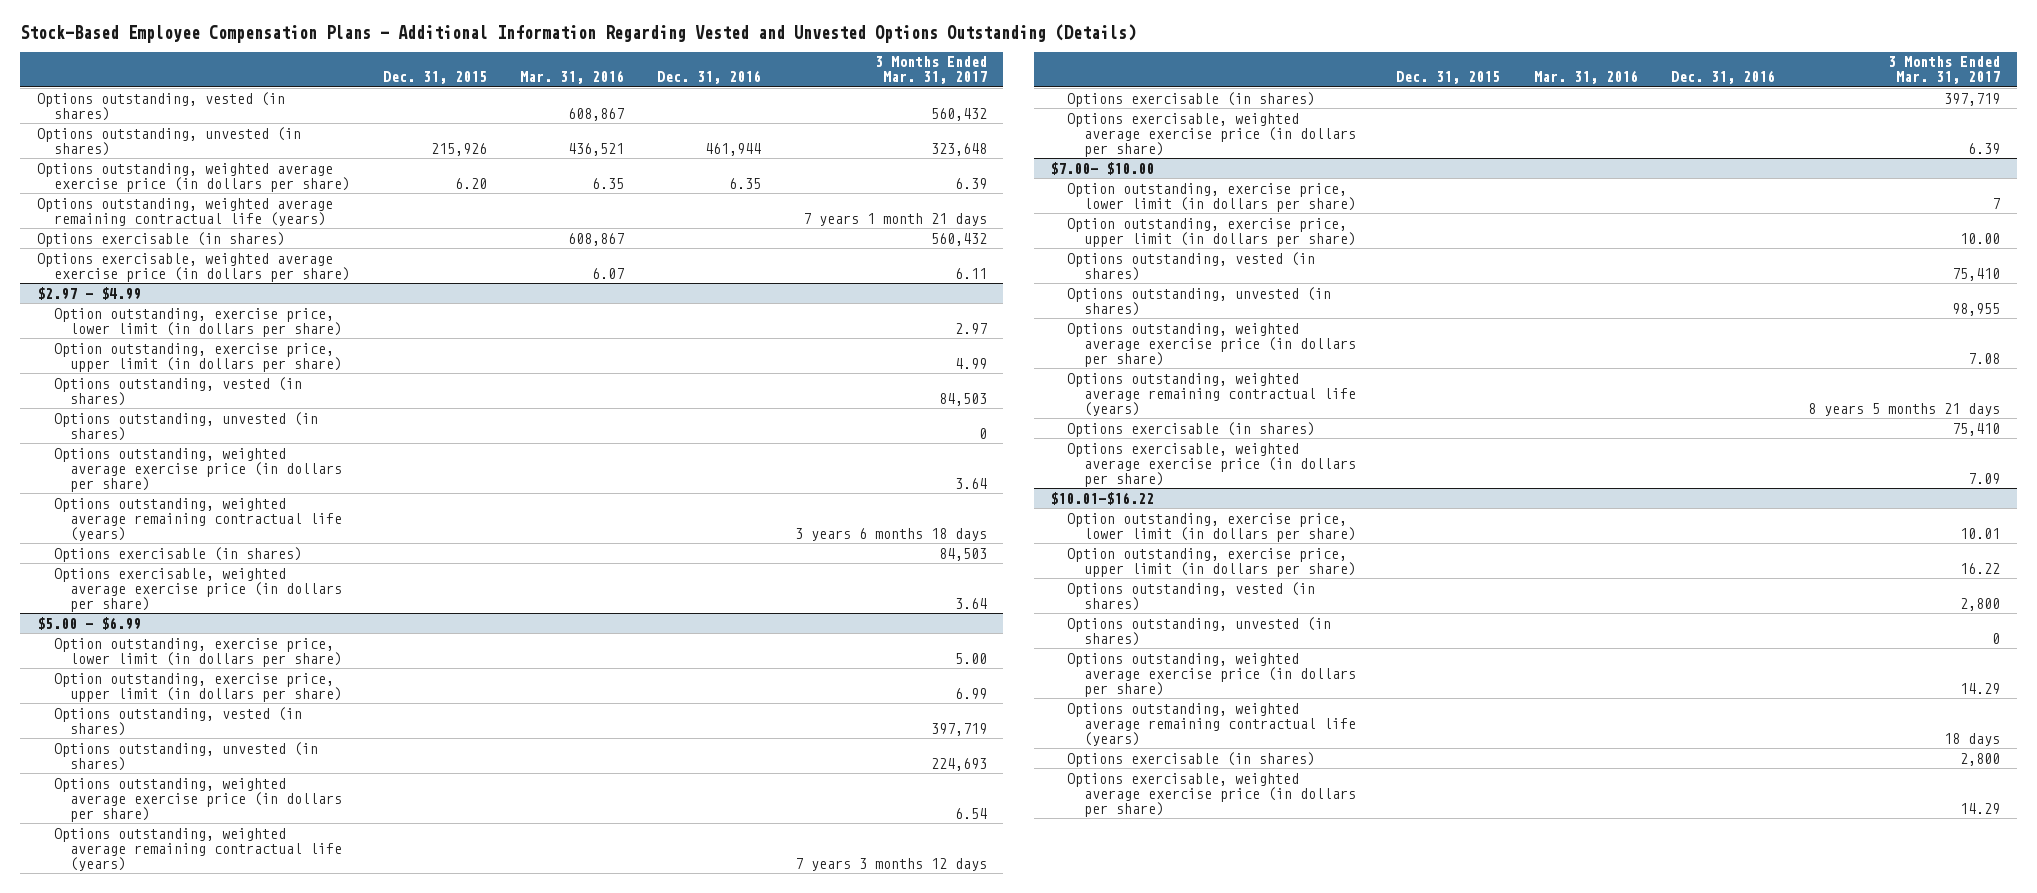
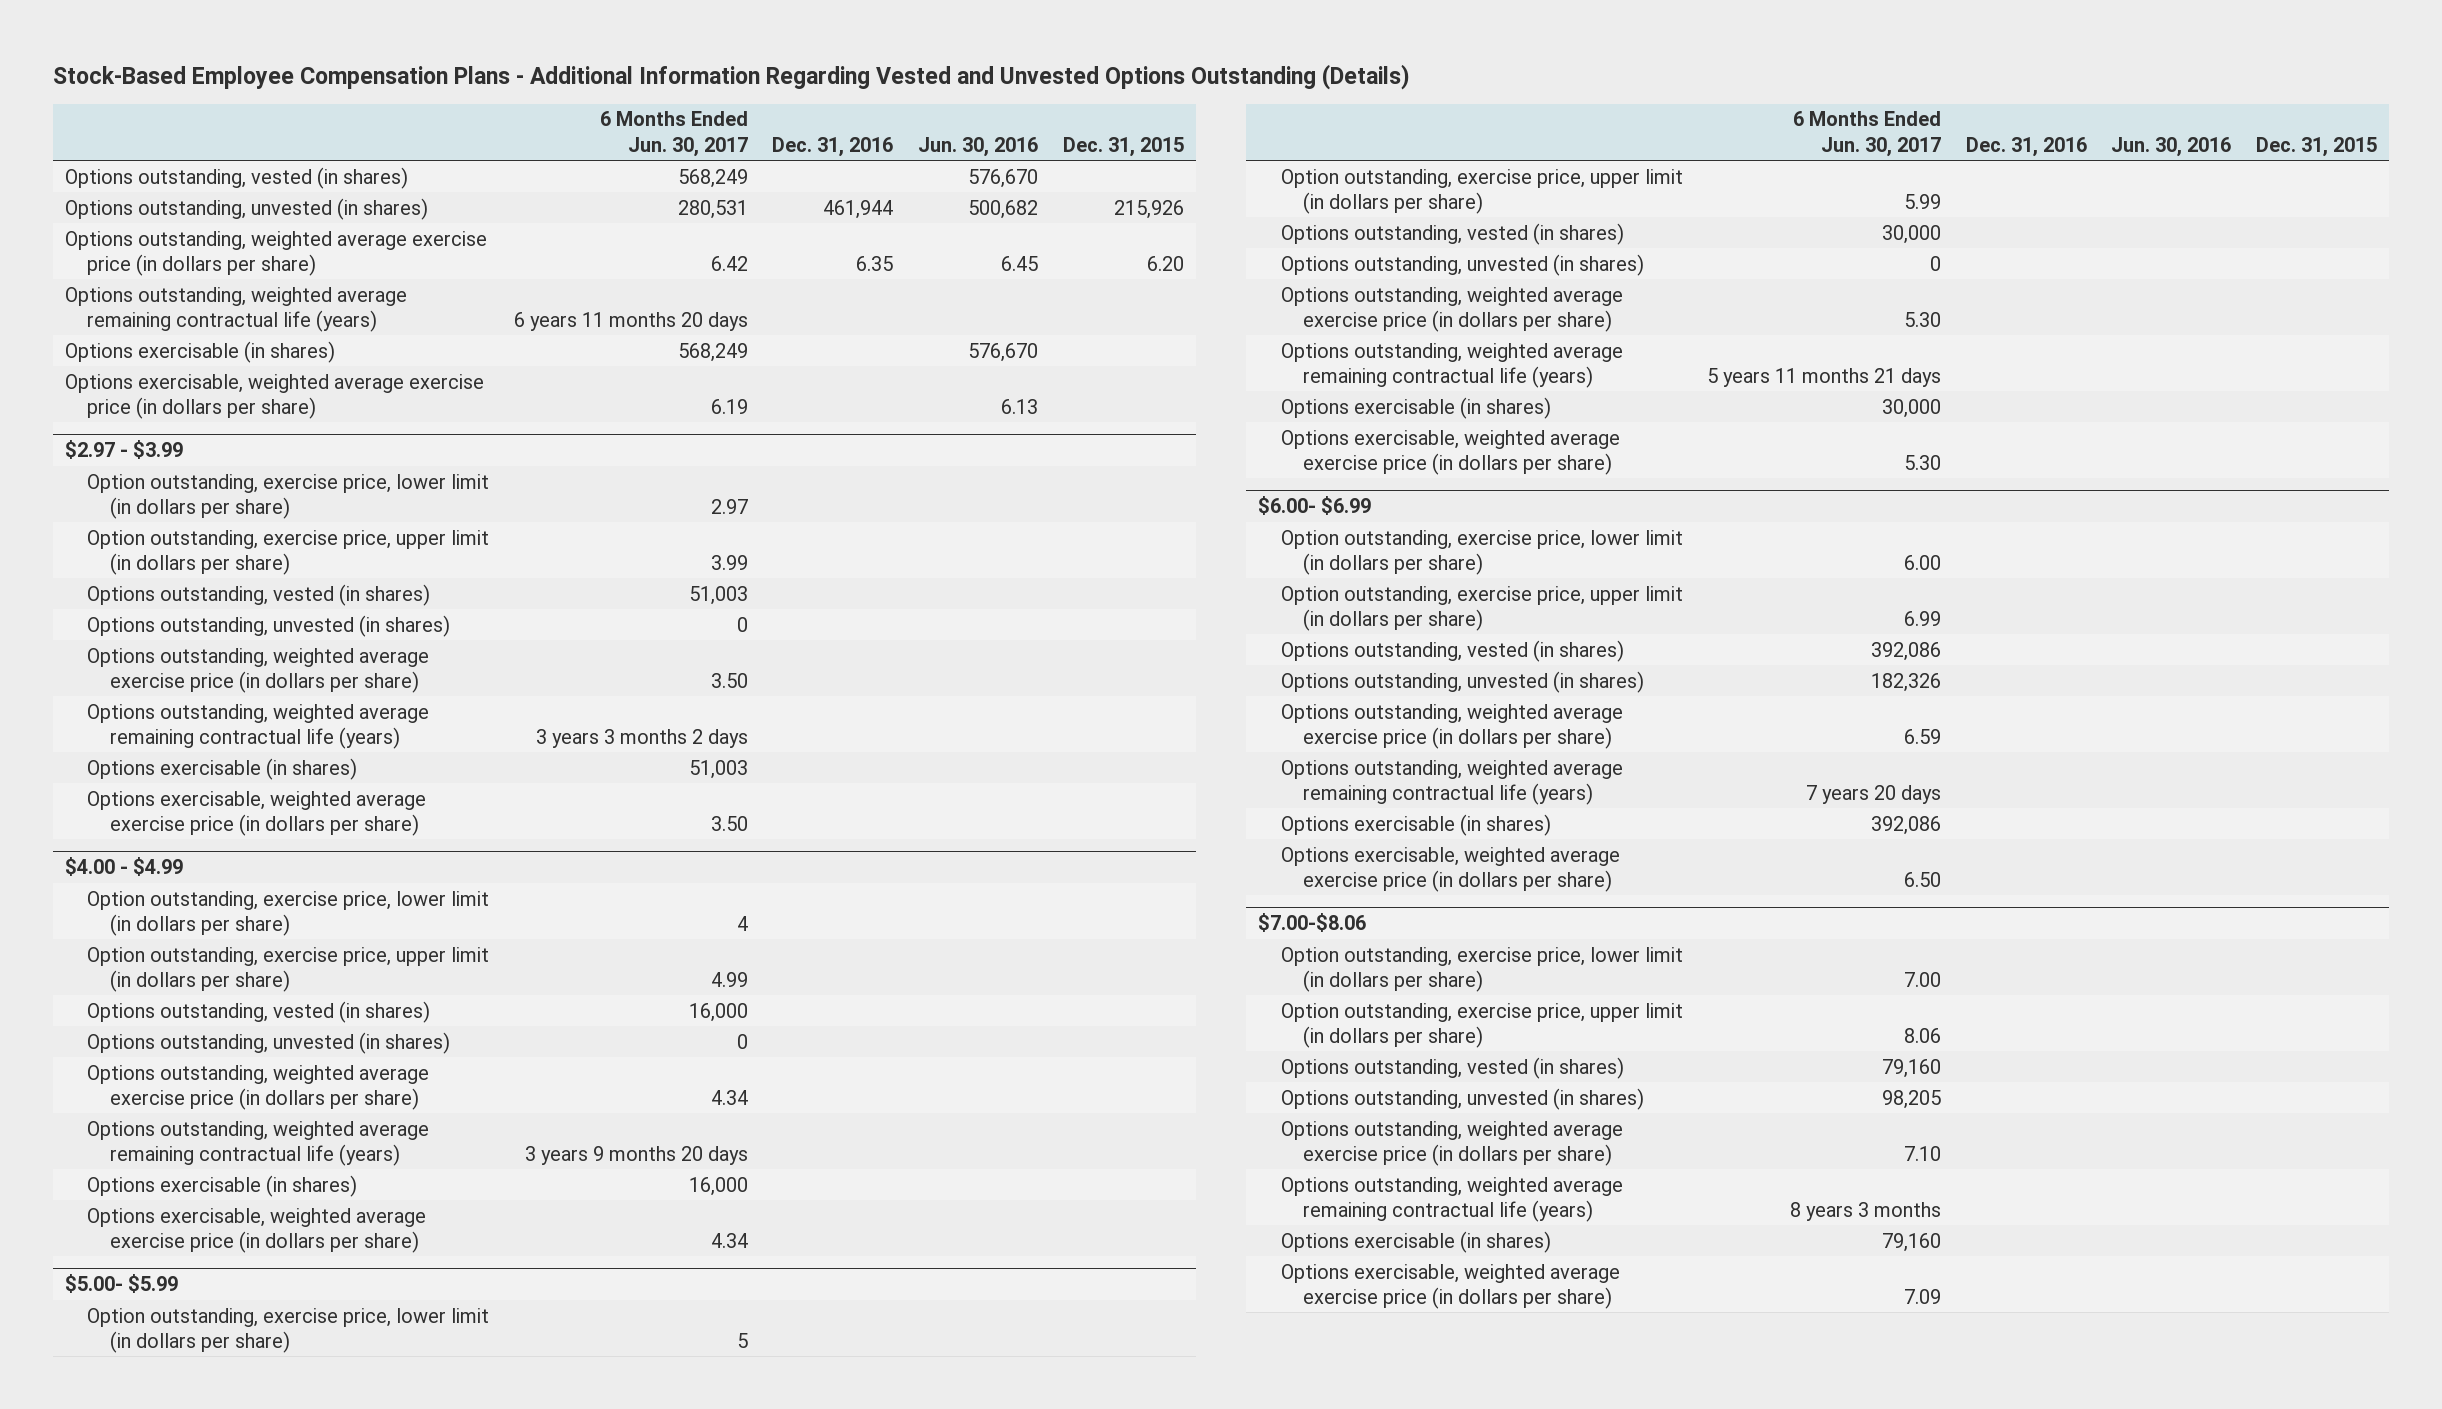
- | Dec. 31, 2015 | Mar. 31, 2016 | Dec. 31, 2016 | 3 Months Ended Mar. 31, 2017
+ | 6 Months Ended Jun. 30, 2017 | Dec. 31, 2016 | Jun. 30, 2016 | Dec. 31, 2015
- $2.97 - $4.99
+ $2.97 - $3.99
- $5.00 - $6.99
+ $4.00 - $4.99
- $7.00- $10.00
+ $5.00- $5.99
- $10.01-$16.22
+ $6.00- $6.99
+ Option outstanding, exercise price, lower limit (in dollars per share) | 6.00 | | |
+ Option outstanding, exercise price, upper limit (in dollars per share) | 6.99 | | |
+ Options outstanding, vested (in shares) | 392,086 | | |
+ Options outstanding, unvested (in shares) | 182,326 | | |
+ Options outstanding, weighted average exercise price (in dollars per share) | 6.59 | | |
+ Options outstanding, weighted average remaining contractual life (years) | 7 years 20 days | | |
+ Options exercisable (in shares) | 392,086 | | |
+ Options exercisable, weighted average exercise price (in dollars per share) | 6.50 | | |
+ $7.00-$8.06

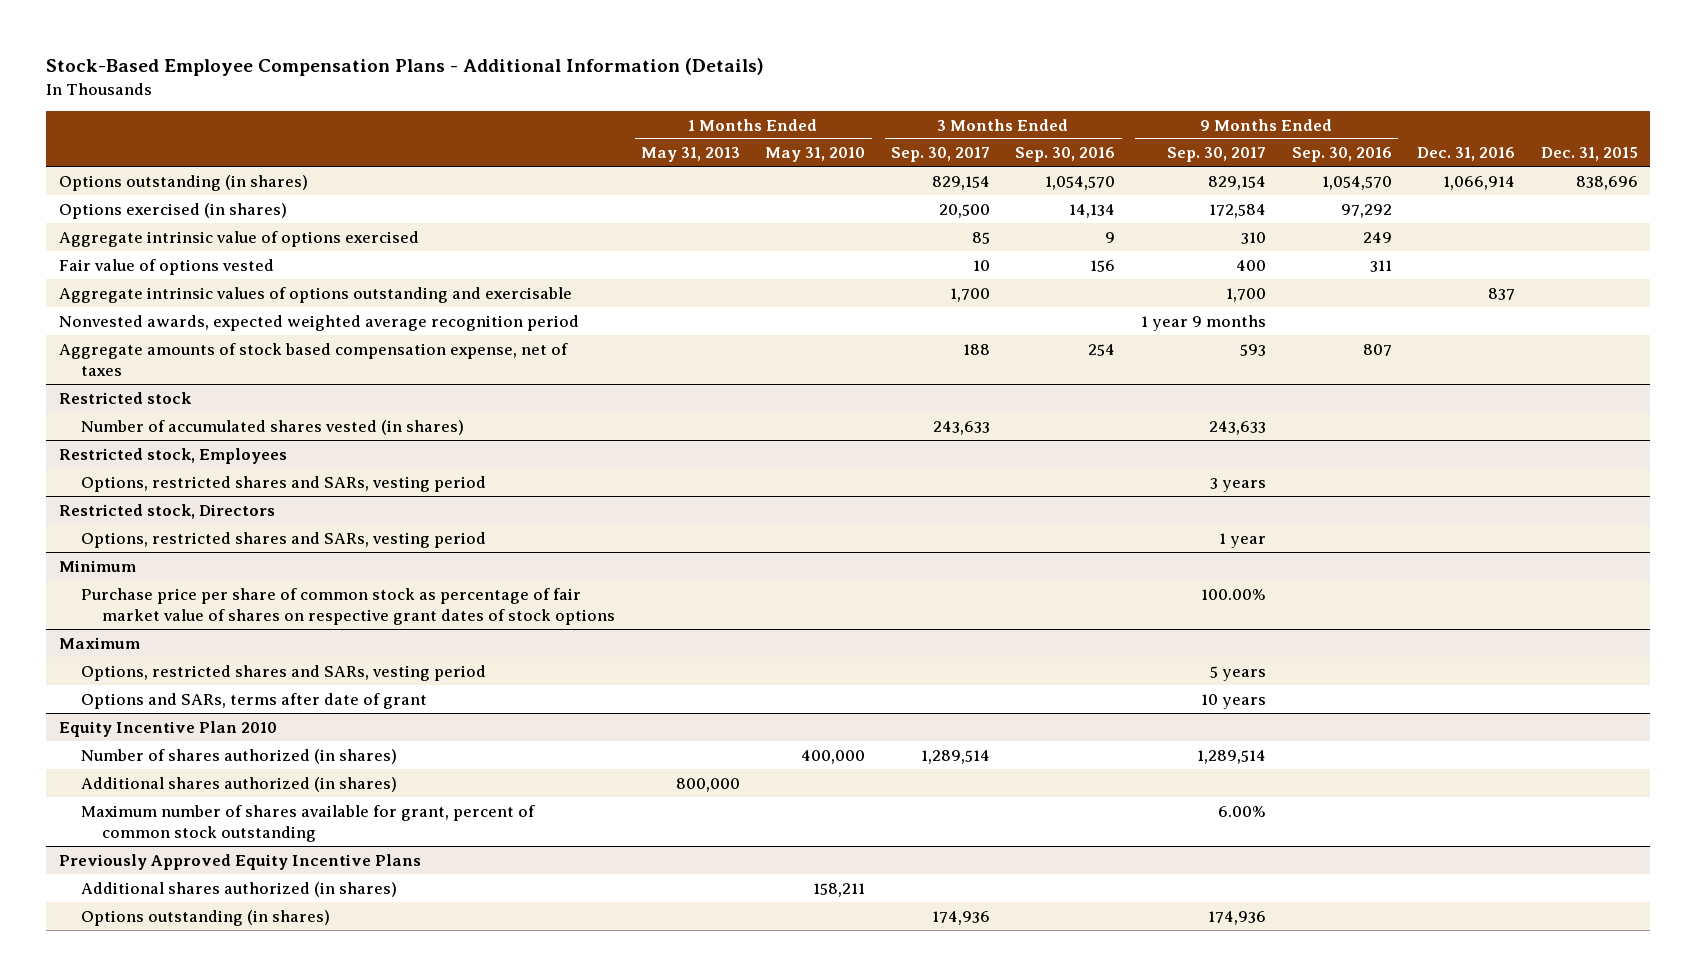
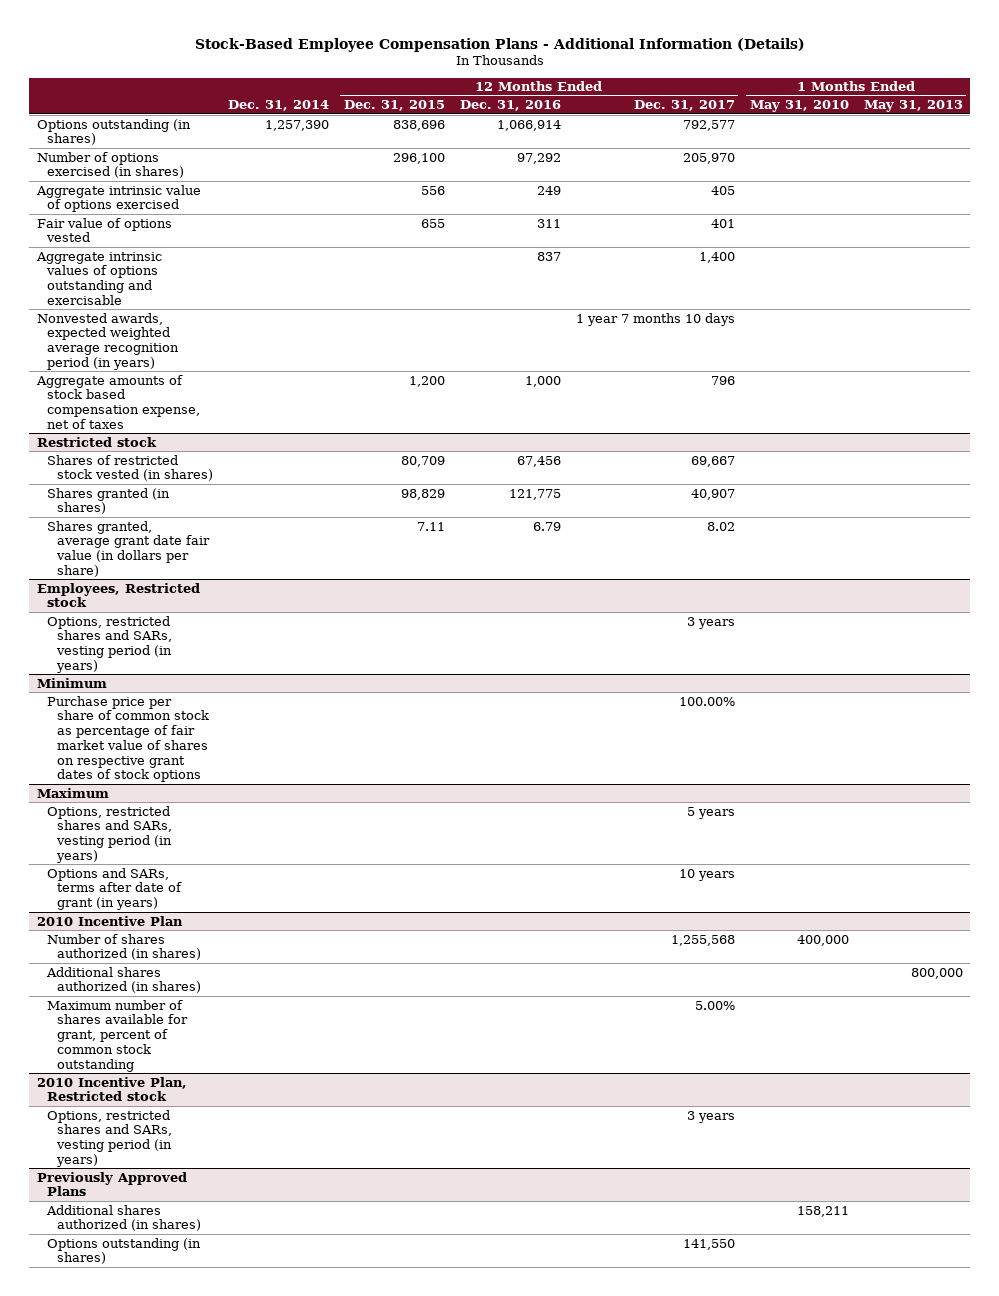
- | 1 Months Ended May 31, 2013 | 1 Months Ended May 31, 2010 | 3 Months Ended Sep. 30, 2017 | 3 Months Ended Sep. 30, 2016 | 9 Months Ended Sep. 30, 2017 | 9 Months Ended Sep. 30, 2016 | Dec. 31, 2016 | Dec. 31, 2015
+ | Dec. 31, 2014 | 12 Months Ended Dec. 31, 2015 | 12 Months Ended Dec. 31, 2016 | 12 Months Ended Dec. 31, 2017 | 1 Months Ended May 31, 2010 | 1 Months Ended May 31, 2013
- Options exercised (in shares) | | | 20,500 | 14,134 | 172,584 | 97,292 | |
+ Number of options exercised (in shares) | | 296,100 | 97,292 | 205,970 | |
- Nonvested awards, expected weighted average recognition period | | | | | 1 year 9 months | | |
+ Nonvested awards, expected weighted average recognition period (in years) | | | | 1 year 7 months 10 days | |
@ Restricted stock
- Number of accumulated shares vested (in shares) | | | 243,633 | | 243,633 | | |
- Restricted stock, Employees
- Options, restricted shares and SARs, vesting period | | | | | 3 years | | |
- Restricted stock, Directors
- Options, restricted shares and SARs, vesting period | | | | | 1 year | | |
@ Restricted stock
+ Shares of restricted stock vested (in shares) | | 80,709 | 67,456 | 69,667 | |
+ Shares granted (in shares) | | 98,829 | 121,775 | 40,907 | |
+ Shares granted, average grant date fair value (in dollars per share) | | 7.11 | 6.79 | 8.02 | |
+ Employees, Restricted stock
+ Options, restricted shares and SARs, vesting period (in years) | | | | 3 years | |
@ Maximum
- Options, restricted shares and SARs, vesting period | | | | | 5 years | | |
- Options and SARs, terms after date of grant | | | | | 10 years | | |
- Equity Incentive Plan 2010
@ Maximum
+ Options, restricted shares and SARs, vesting period (in years) | | | | 5 years | |
+ Options and SARs, terms after date of grant (in years) | | | | 10 years | |
+ 2010 Incentive Plan
- Previously Approved Equity Incentive Plans
+ 2010 Incentive Plan, Restricted stock
+ Options, restricted shares and SARs, vesting period (in years) | | | | 3 years | |
+ Previously Approved Plans

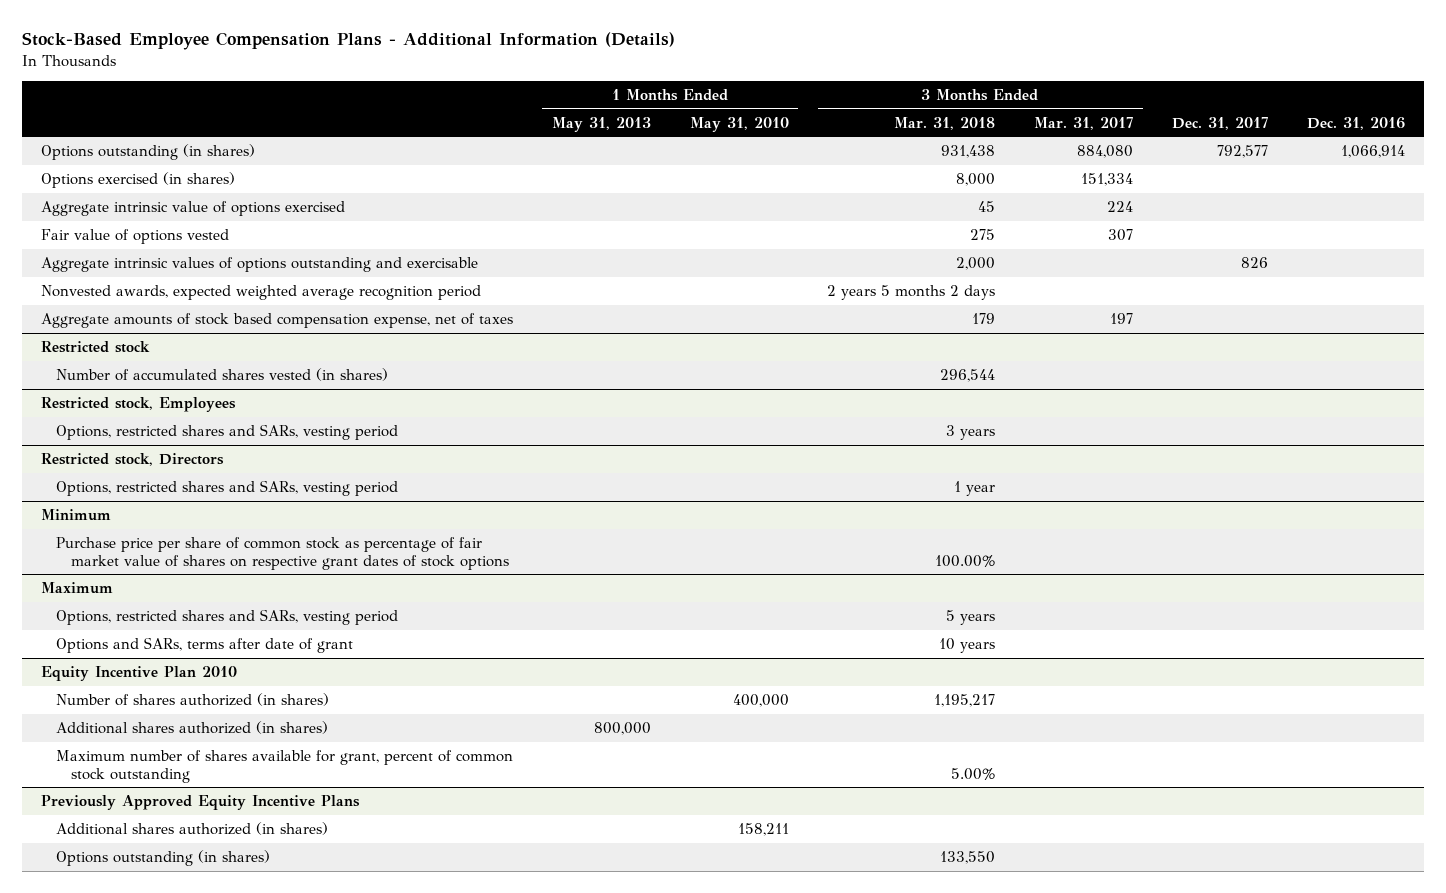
- | Dec. 31, 2014 | 12 Months Ended Dec. 31, 2015 | 12 Months Ended Dec. 31, 2016 | 12 Months Ended Dec. 31, 2017 | 1 Months Ended May 31, 2010 | 1 Months Ended May 31, 2013
+ | 1 Months Ended May 31, 2013 | 1 Months Ended May 31, 2010 | 3 Months Ended Mar. 31, 2018 | 3 Months Ended Mar. 31, 2017 | Dec. 31, 2017 | Dec. 31, 2016
- Number of options exercised (in shares) | | 296,100 | 97,292 | 205,970 | |
+ Options exercised (in shares) | | | 8,000 | 151,334 | |
- Nonvested awards, expected weighted average recognition period (in years) | | | | 1 year 7 months 10 days | |
+ Nonvested awards, expected weighted average recognition period | | | 2 years 5 months 2 days | | |
@ Restricted stock
- Shares of restricted stock vested (in shares) | | 80,709 | 67,456 | 69,667 | |
- Shares granted (in shares) | | 98,829 | 121,775 | 40,907 | |
- Shares granted, average grant date fair value (in dollars per share) | | 7.11 | 6.79 | 8.02 | |
- Employees, Restricted stock
- Options, restricted shares and SARs, vesting period (in years) | | | | 3 years | |
@ Restricted stock
+ Number of accumulated shares vested (in shares) | | | 296,544 | | |
+ Restricted stock, Employees
+ Options, restricted shares and SARs, vesting period | | | 3 years | | |
+ Restricted stock, Directors
+ Options, restricted shares and SARs, vesting period | | | 1 year | | |
@ Maximum
- Options, restricted shares and SARs, vesting period (in years) | | | | 5 years | |
- Options and SARs, terms after date of grant (in years) | | | | 10 years | |
- 2010 Incentive Plan
@ Maximum
+ Options, restricted shares and SARs, vesting period | | | 5 years | | |
+ Options and SARs, terms after date of grant | | | 10 years | | |
+ Equity Incentive Plan 2010
- 2010 Incentive Plan, Restricted stock
- Options, restricted shares and SARs, vesting period (in years) | | | | 3 years | |
- Previously Approved Plans
+ Previously Approved Equity Incentive Plans

